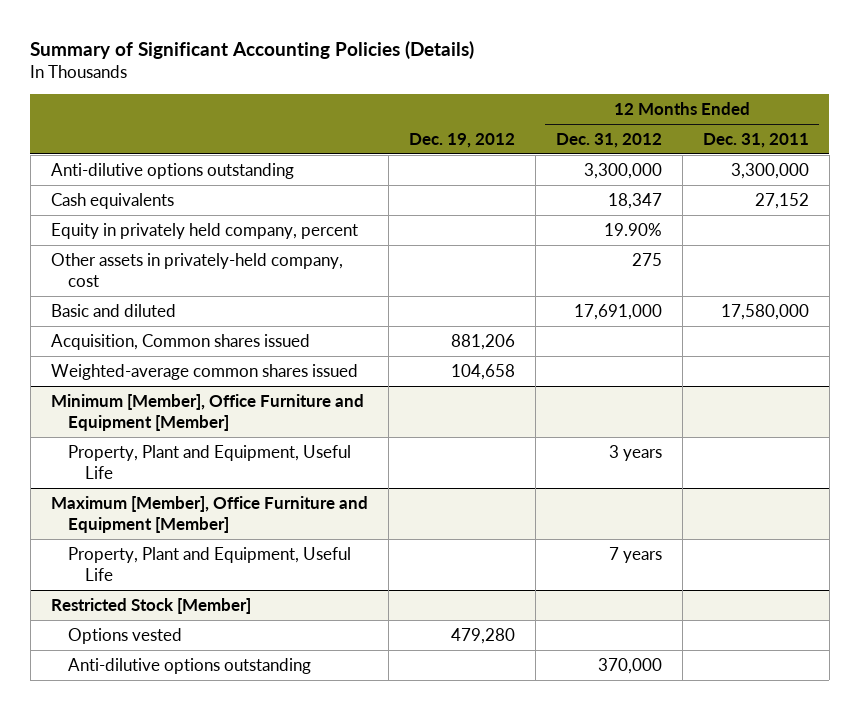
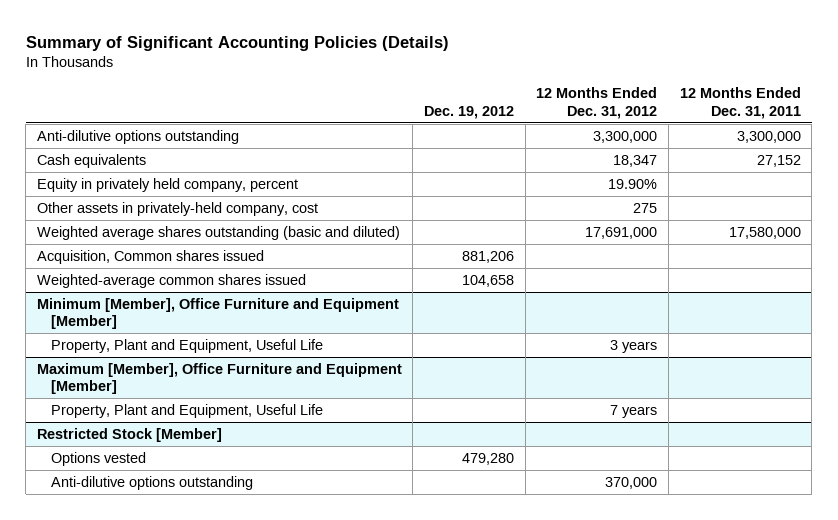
- Basic and diluted | | 17,691,000 | 17,580,000
+ Weighted average shares outstanding (basic and diluted) | | 17,691,000 | 17,580,000

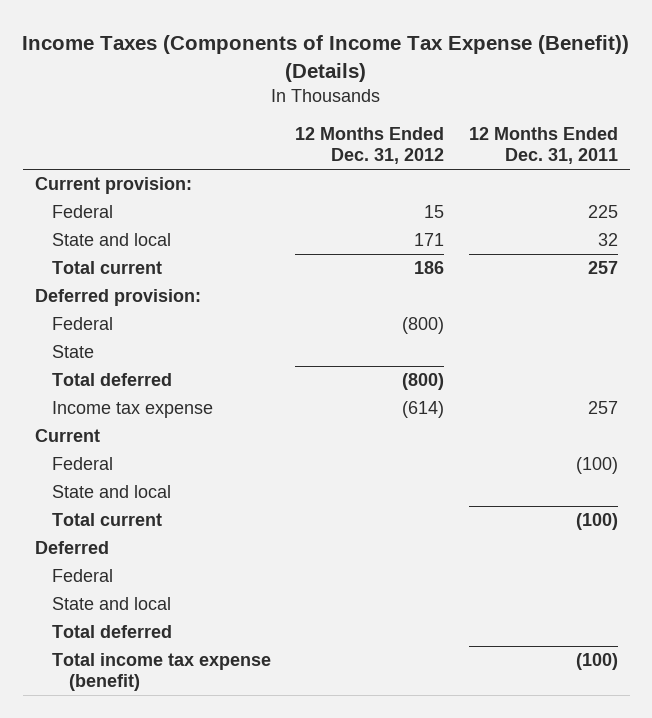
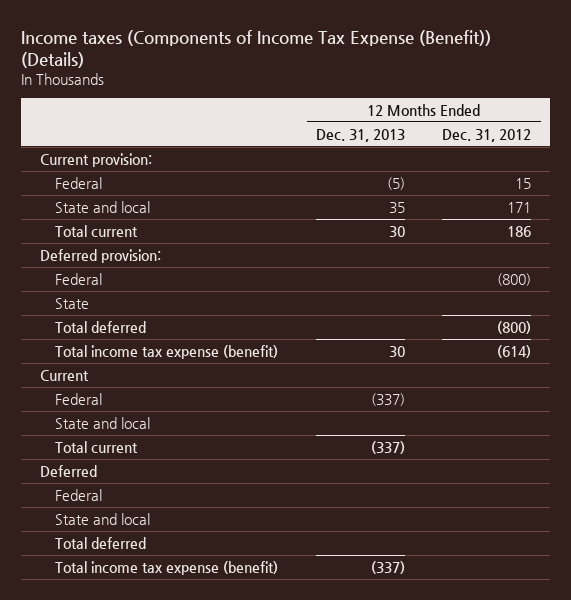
- Income Taxes (Components of Income Tax Expense (Benefit)) (Details)
+ Income taxes (Components of Income Tax Expense (Benefit)) (Details)
- | 12 Months Ended Dec. 31, 2012 | 12 Months Ended Dec. 31, 2011
+ | 12 Months Ended Dec. 31, 2013 | 12 Months Ended Dec. 31, 2012
- Income tax expense | (614) | 257
+ Total income tax expense (benefit) | 30 | (614)

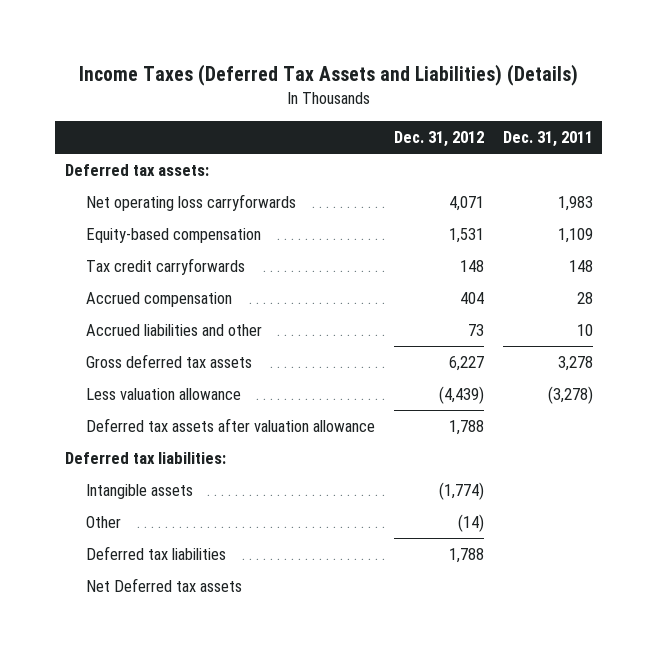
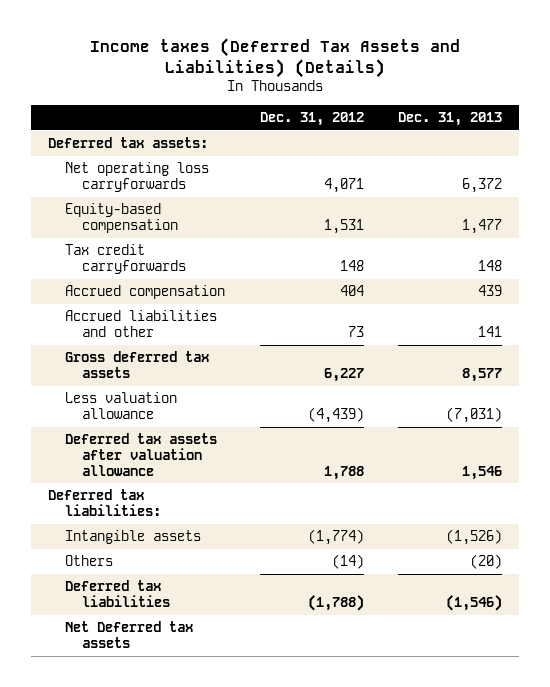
- Income Taxes (Deferred Tax Assets and Liabilities) (Details)
+ Income taxes (Deferred Tax Assets and Liabilities) (Details)
- | Dec. 31, 2012 | Dec. 31, 2011
+ | Dec. 31, 2012 | Dec. 31, 2013
- Other | (14) |
- Deferred tax liabilities | 1,788 |
+ Others | (14) | (20)
+ Deferred tax liabilities | (1,788) | (1,546)

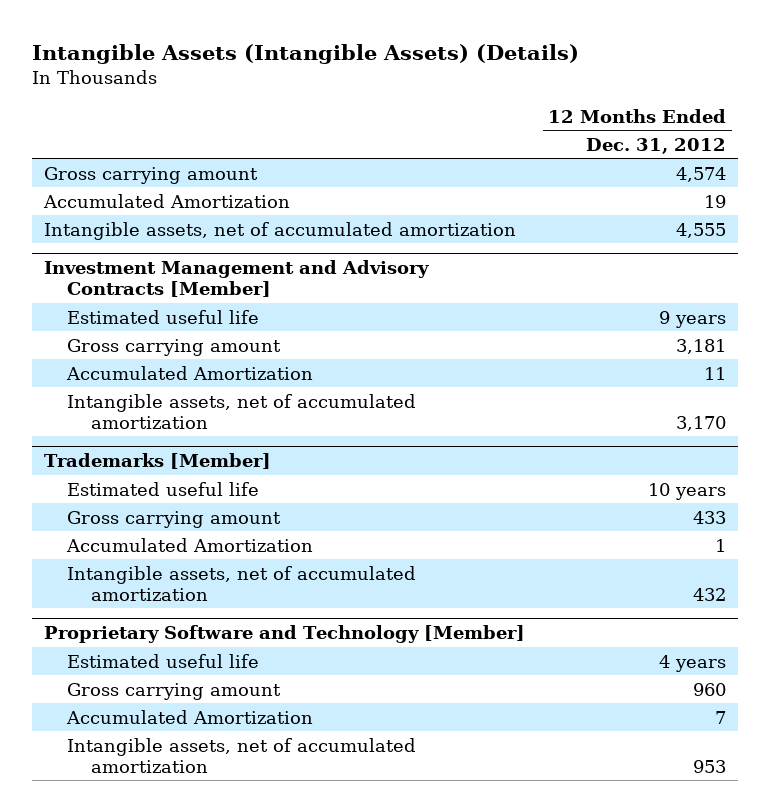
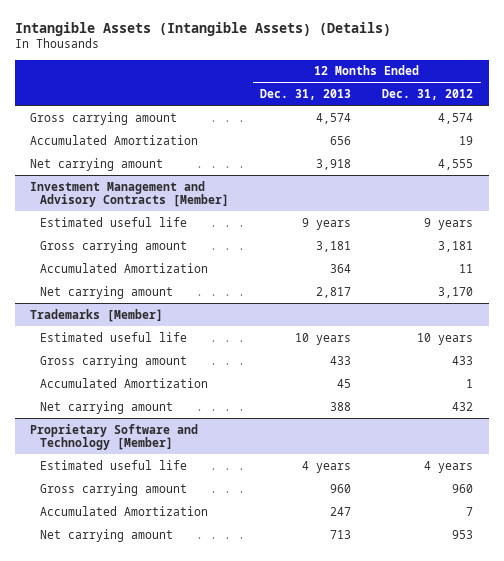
- | 12 Months Ended Dec. 31, 2012
+ | 12 Months Ended Dec. 31, 2013 | 12 Months Ended Dec. 31, 2012
- Intangible assets, net of accumulated amortization | 4,555
+ Net carrying amount | 3,918 | 4,555
@ Investment Management and Advisory Contracts [Member]
- Intangible assets, net of accumulated amortization | 3,170
+ Net carrying amount | 2,817 | 3,170
@ Trademarks [Member]
- Intangible assets, net of accumulated amortization | 432
+ Net carrying amount | 388 | 432
@ Proprietary Software and Technology [Member]
- Intangible assets, net of accumulated amortization | 953
+ Net carrying amount | 713 | 953

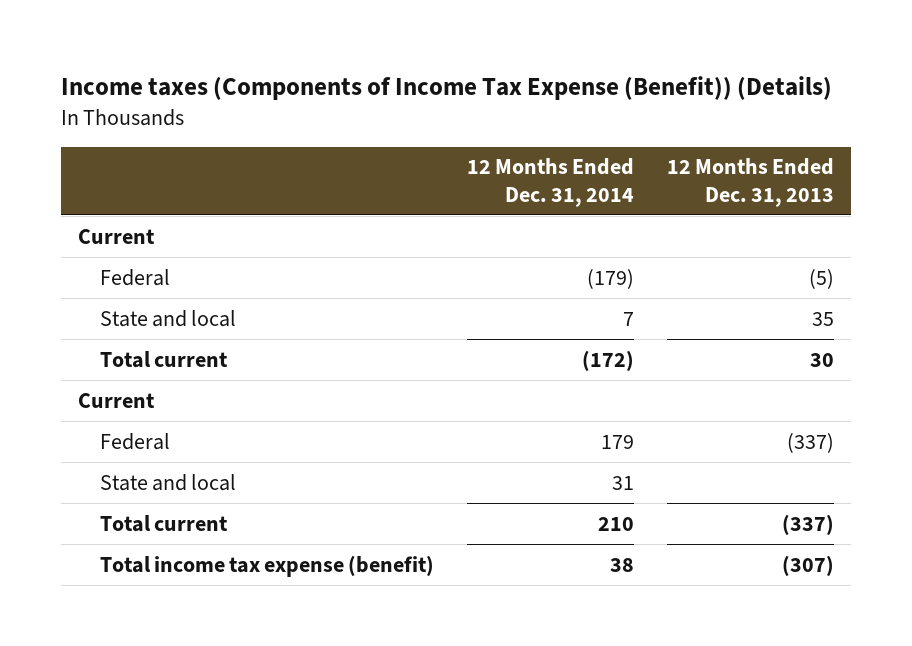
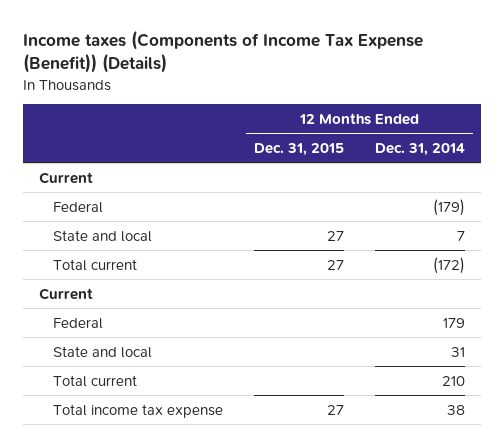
- | 12 Months Ended Dec. 31, 2014 | 12 Months Ended Dec. 31, 2013
+ | 12 Months Ended Dec. 31, 2015 | 12 Months Ended Dec. 31, 2014
- Total income tax expense (benefit) | 38 | (307)
+ Total income tax expense | 27 | 38

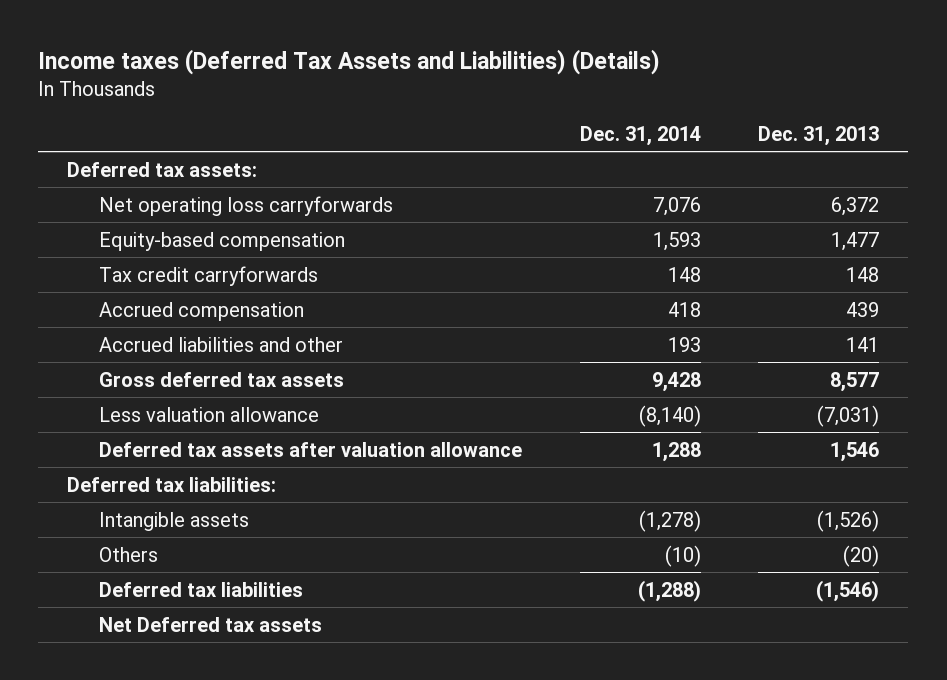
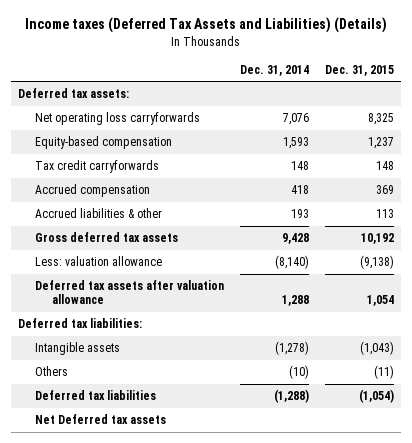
- | Dec. 31, 2014 | Dec. 31, 2013
+ | Dec. 31, 2014 | Dec. 31, 2015
- Accrued liabilities and other | 193 | 141
+ Accrued liabilities & other | 193 | 113
- Less valuation allowance | (8,140) | (7,031)
+ Less: valuation allowance | (8,140) | (9,138)

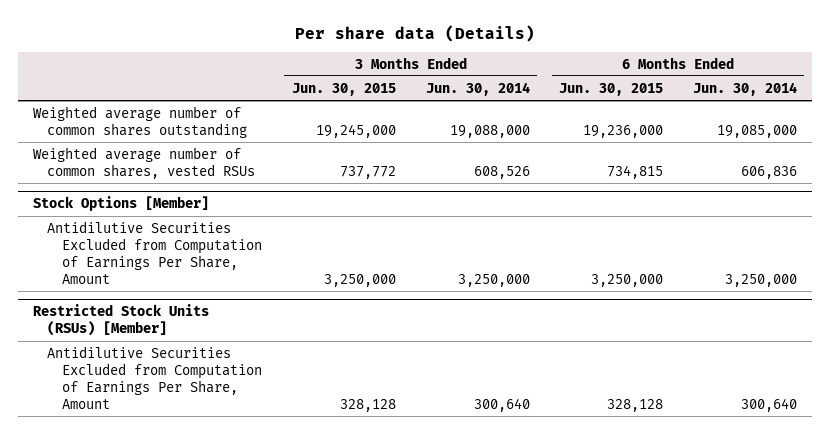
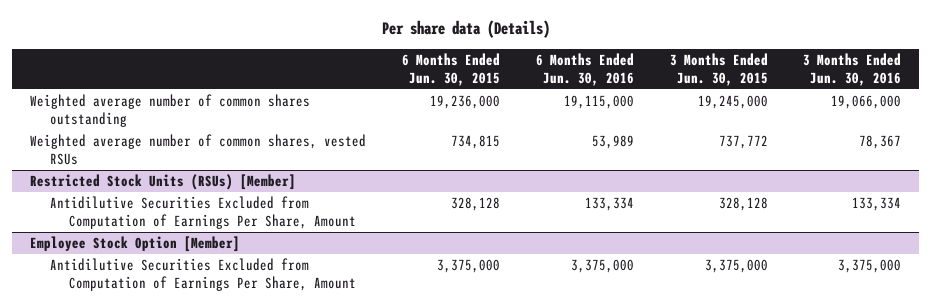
- | 3 Months Ended Jun. 30, 2015 | 3 Months Ended Jun. 30, 2014 | 6 Months Ended Jun. 30, 2015 | 6 Months Ended Jun. 30, 2014
+ | 6 Months Ended Jun. 30, 2015 | 6 Months Ended Jun. 30, 2016 | 3 Months Ended Jun. 30, 2015 | 3 Months Ended Jun. 30, 2016
- Stock Options [Member]
- Antidilutive Securities Excluded from Computation of Earnings Per Share, Amount | 3,250,000 | 3,250,000 | 3,250,000 | 3,250,000
+ Employee Stock Option [Member]
+ Antidilutive Securities Excluded from Computation of Earnings Per Share, Amount | 3,375,000 | 3,375,000 | 3,375,000 | 3,375,000

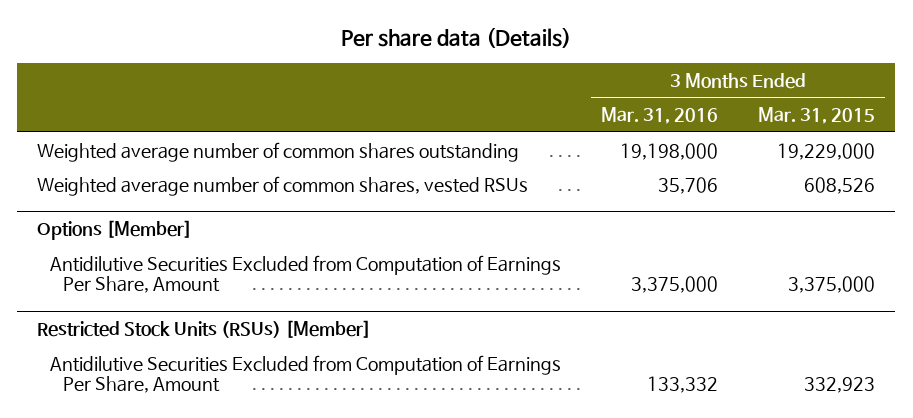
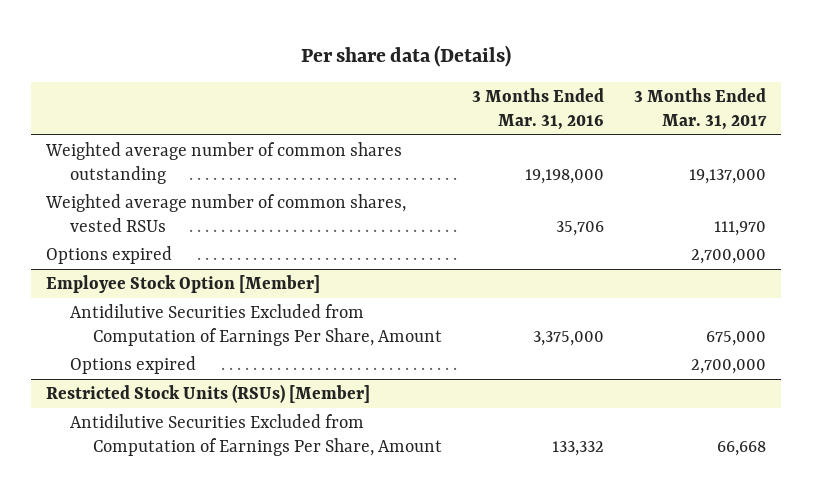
- | 3 Months Ended Mar. 31, 2016 | 3 Months Ended Mar. 31, 2015
+ | 3 Months Ended Mar. 31, 2016 | 3 Months Ended Mar. 31, 2017
- Options [Member]
+ Options expired | | 2,700,000
+ Employee Stock Option [Member]
+ Options expired | | 2,700,000

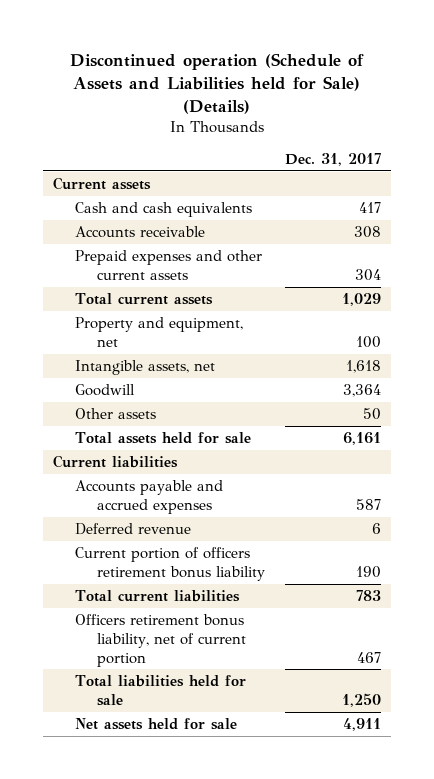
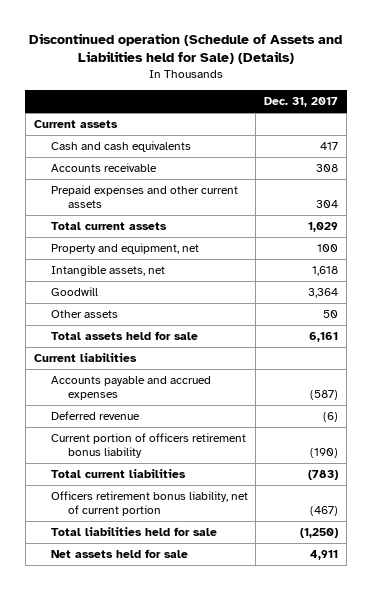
- Accounts payable and accrued expenses | 587
- Deferred revenue | 6
- Current portion of officers retirement bonus liability | 190
- Total current liabilities | 783
- Officers retirement bonus liability, net of current portion | 467
- Total liabilities held for sale | 1,250
+ Accounts payable and accrued expenses | (587)
+ Deferred revenue | (6)
+ Current portion of officers retirement bonus liability | (190)
+ Total current liabilities | (783)
+ Officers retirement bonus liability, net of current portion | (467)
+ Total liabilities held for sale | (1,250)

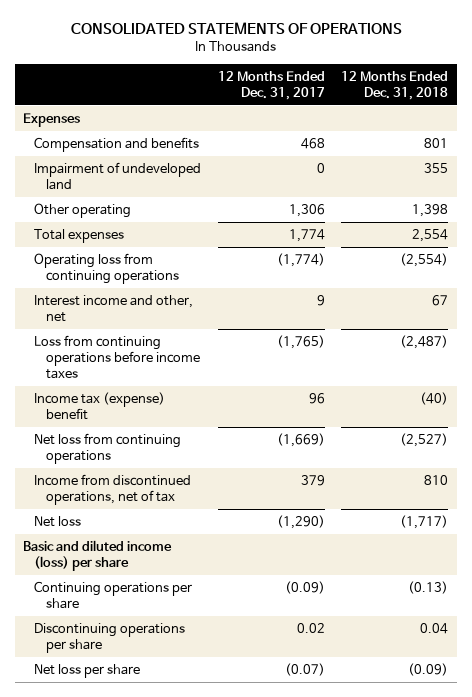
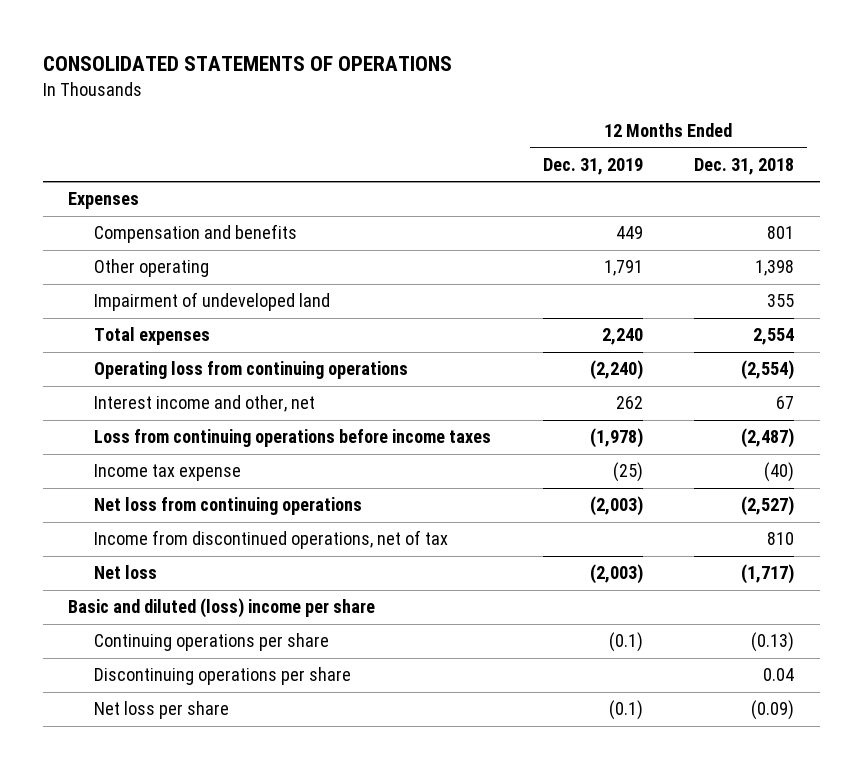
- | 12 Months Ended Dec. 31, 2017 | 12 Months Ended Dec. 31, 2018
+ | 12 Months Ended Dec. 31, 2019 | 12 Months Ended Dec. 31, 2018
moved down: Impairment of undeveloped land | | 355
- Income tax (expense) benefit | 96 | (40)
+ Income tax expense | (25) | (40)
- Basic and diluted income (loss) per share
+ Basic and diluted (loss) income per share

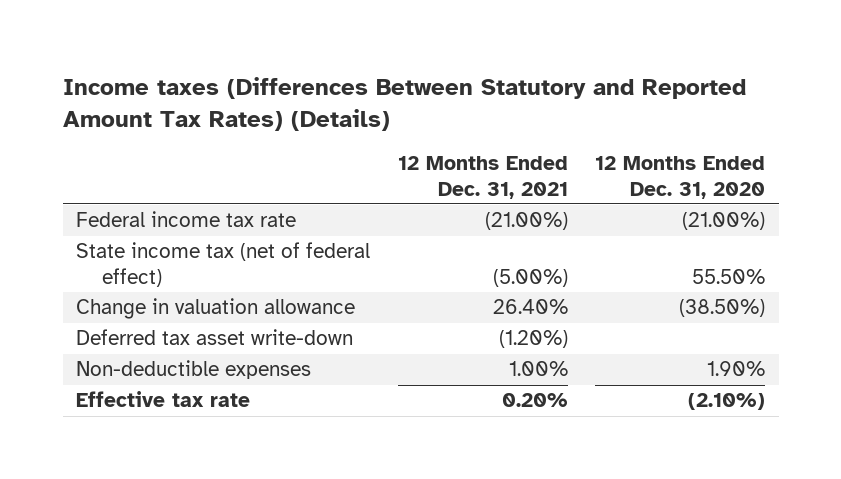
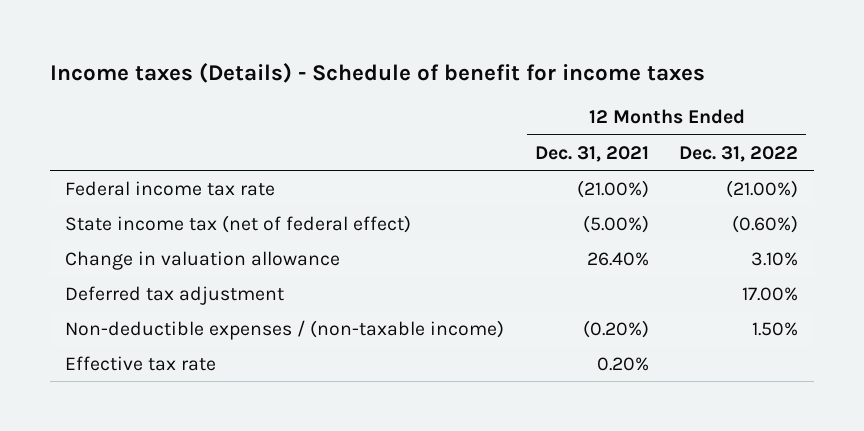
- Income taxes (Differences Between Statutory and Reported Amount Tax Rates) (Details)
+ Income taxes (Details) - Schedule of benefit for income taxes
- | 12 Months Ended Dec. 31, 2021 | 12 Months Ended Dec. 31, 2020
+ | 12 Months Ended Dec. 31, 2021 | 12 Months Ended Dec. 31, 2022
- Deferred tax asset write-down | (1.20%) |
- Non-deductible expenses | 1.00% | 1.90%
+ Deferred tax adjustment | | 17.00%
+ Non-deductible expenses / (non-taxable income) | (0.20%) | 1.50%

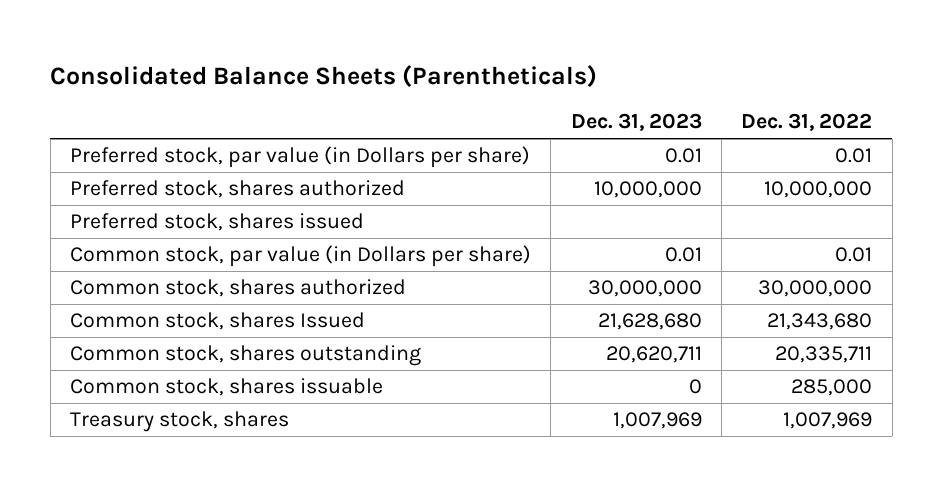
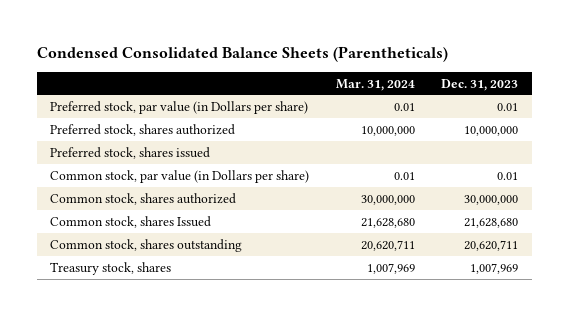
- Consolidated Balance Sheets (Parentheticals)
+ Condensed Consolidated Balance Sheets (Parentheticals)
- | Dec. 31, 2023 | Dec. 31, 2022
+ | Mar. 31, 2024 | Dec. 31, 2023
- Common stock, shares issuable | 0 | 285,000

